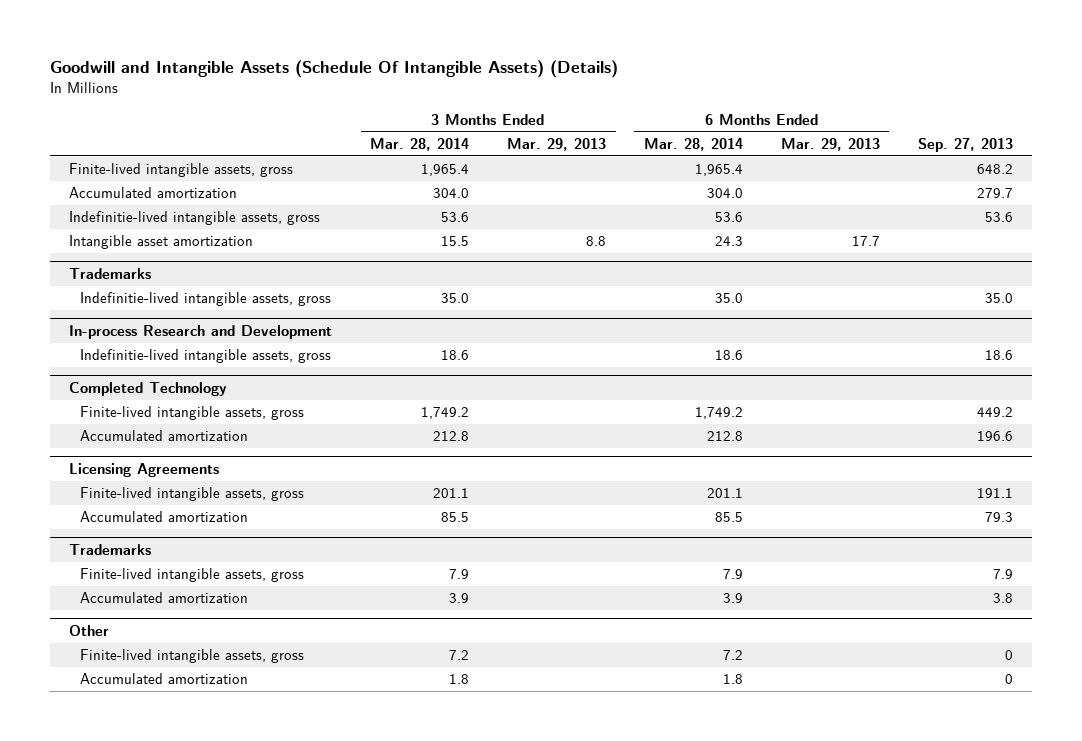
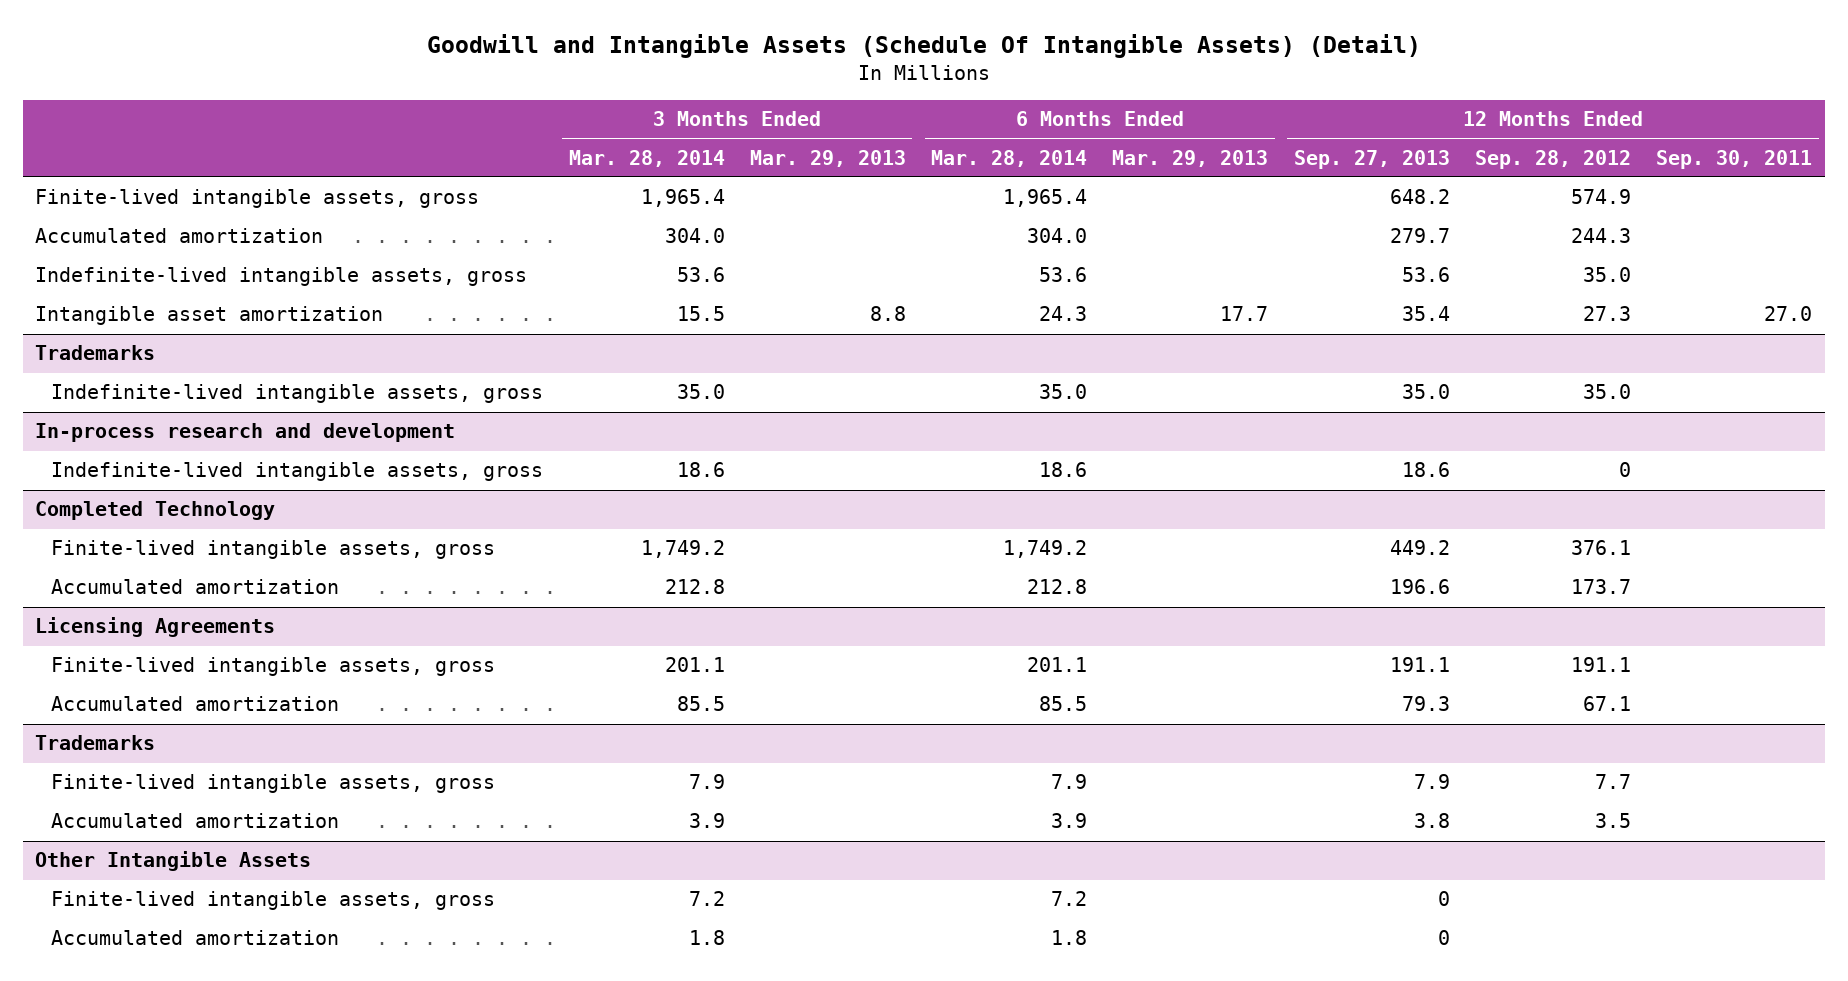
- Goodwill and Intangible Assets (Schedule Of Intangible Assets) (Details)
+ Goodwill and Intangible Assets (Schedule Of Intangible Assets) (Detail)
- | 3 Months Ended Mar. 28, 2014 | 3 Months Ended Mar. 29, 2013 | 6 Months Ended Mar. 28, 2014 | 6 Months Ended Mar. 29, 2013 | Sep. 27, 2013
+ | 3 Months Ended Mar. 28, 2014 | 3 Months Ended Mar. 29, 2013 | 6 Months Ended Mar. 28, 2014 | 6 Months Ended Mar. 29, 2013 | 12 Months Ended Sep. 27, 2013 | 12 Months Ended Sep. 28, 2012 | 12 Months Ended Sep. 30, 2011
- Indefinitie-lived intangible assets, gross | 53.6 | | 53.6 | | 53.6
+ Indefinite-lived intangible assets, gross | 53.6 | | 53.6 | | 53.6 | 35.0 |
@ Trademarks
- Indefinitie-lived intangible assets, gross | 35.0 | | 35.0 | | 35.0
- In-process Research and Development
- Indefinitie-lived intangible assets, gross | 18.6 | | 18.6 | | 18.6
@ Trademarks
+ Indefinite-lived intangible assets, gross | 35.0 | | 35.0 | | 35.0 | 35.0 |
+ In-process research and development
+ Indefinite-lived intangible assets, gross | 18.6 | | 18.6 | | 18.6 | 0 |
- Other
+ Other Intangible Assets

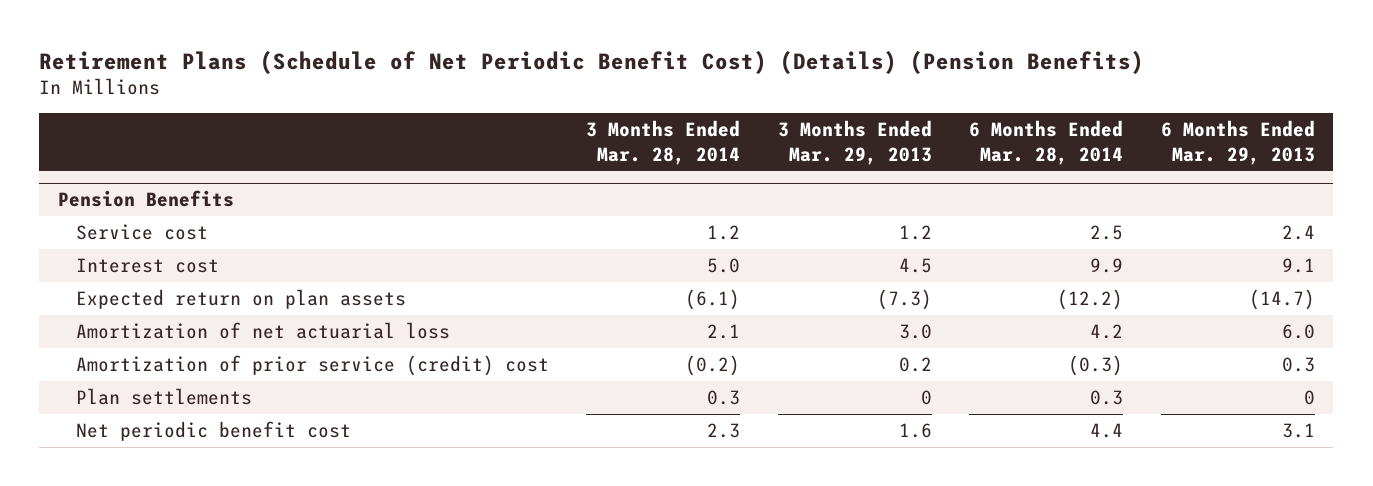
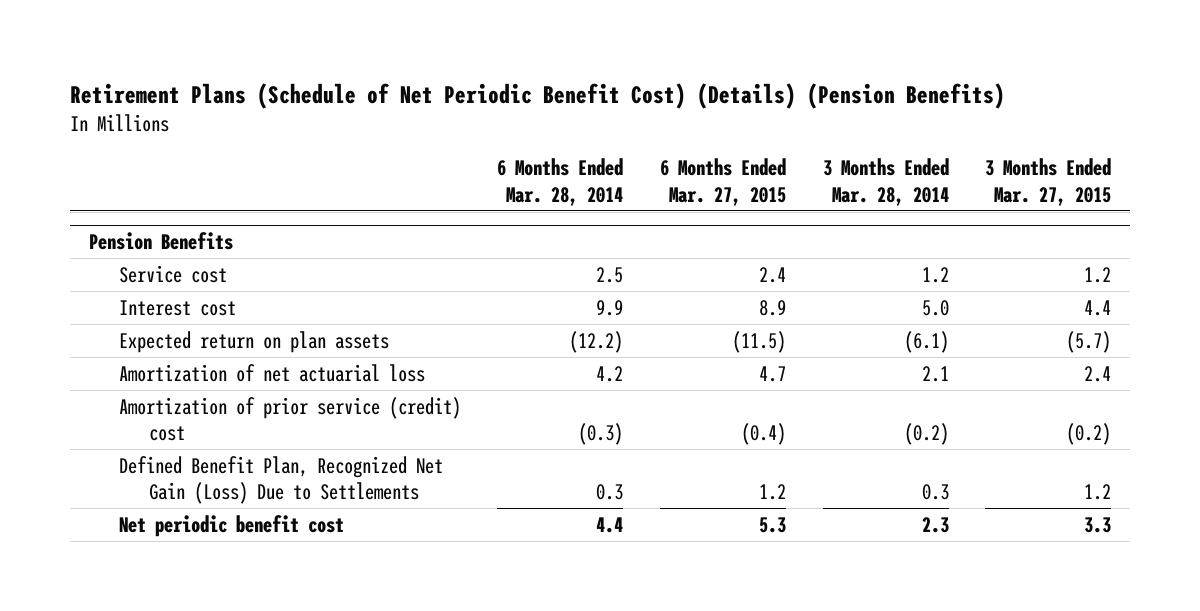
- | 3 Months Ended Mar. 28, 2014 | 3 Months Ended Mar. 29, 2013 | 6 Months Ended Mar. 28, 2014 | 6 Months Ended Mar. 29, 2013
+ | 6 Months Ended Mar. 28, 2014 | 6 Months Ended Mar. 27, 2015 | 3 Months Ended Mar. 28, 2014 | 3 Months Ended Mar. 27, 2015
@ Pension Benefits
- Plan settlements | 0.3 | 0 | 0.3 | 0
+ Defined Benefit Plan, Recognized Net Gain (Loss) Due to Settlements | 0.3 | 1.2 | 0.3 | 1.2

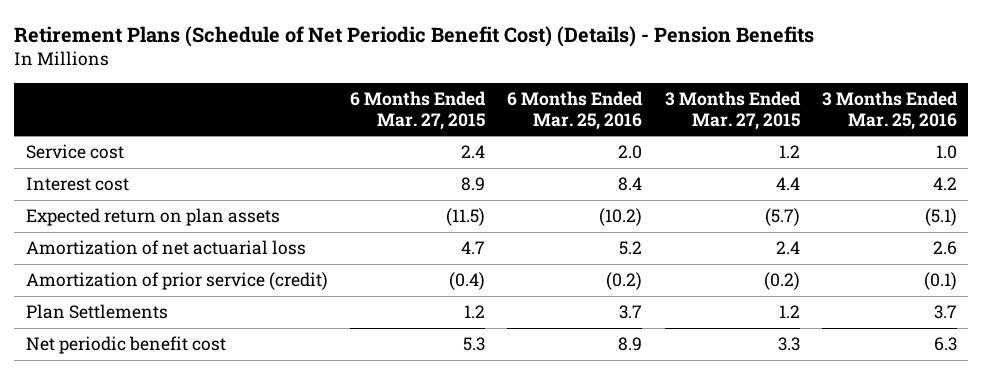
- Retirement Plans (Schedule of Net Periodic Benefit Cost) (Details) (Pension Benefits)
+ Retirement Plans (Schedule of Net Periodic Benefit Cost) (Details) - Pension Benefits
- | 6 Months Ended Mar. 28, 2014 | 6 Months Ended Mar. 27, 2015 | 3 Months Ended Mar. 28, 2014 | 3 Months Ended Mar. 27, 2015
+ | 6 Months Ended Mar. 27, 2015 | 6 Months Ended Mar. 25, 2016 | 3 Months Ended Mar. 27, 2015 | 3 Months Ended Mar. 25, 2016
- Pension Benefits
- Amortization of prior service (credit) cost | (0.3) | (0.4) | (0.2) | (0.2)
- Defined Benefit Plan, Recognized Net Gain (Loss) Due to Settlements | 0.3 | 1.2 | 0.3 | 1.2
+ Amortization of prior service (credit) | (0.4) | (0.2) | (0.2) | (0.1)
+ Plan Settlements | 1.2 | 3.7 | 1.2 | 3.7

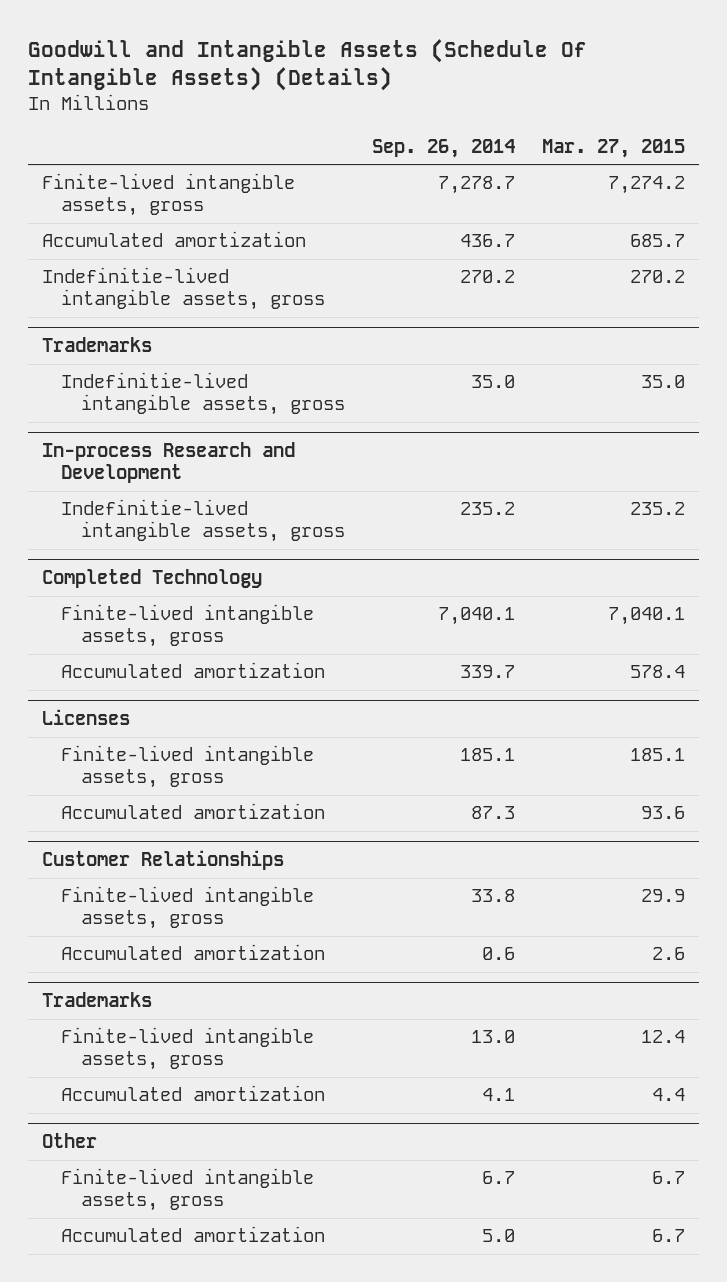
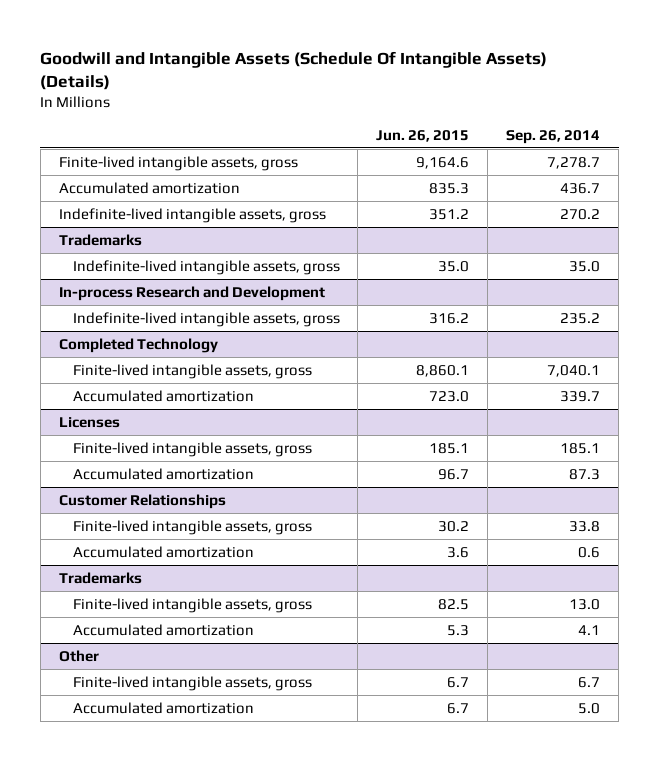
- | Sep. 26, 2014 | Mar. 27, 2015
+ | Jun. 26, 2015 | Sep. 26, 2014
- Indefinitie-lived intangible assets, gross | 270.2 | 270.2
+ Indefinite-lived intangible assets, gross | 351.2 | 270.2
@ Trademarks
- Indefinitie-lived intangible assets, gross | 35.0 | 35.0
+ Indefinite-lived intangible assets, gross | 35.0 | 35.0
@ In-process Research and Development
- Indefinitie-lived intangible assets, gross | 235.2 | 235.2
+ Indefinite-lived intangible assets, gross | 316.2 | 235.2

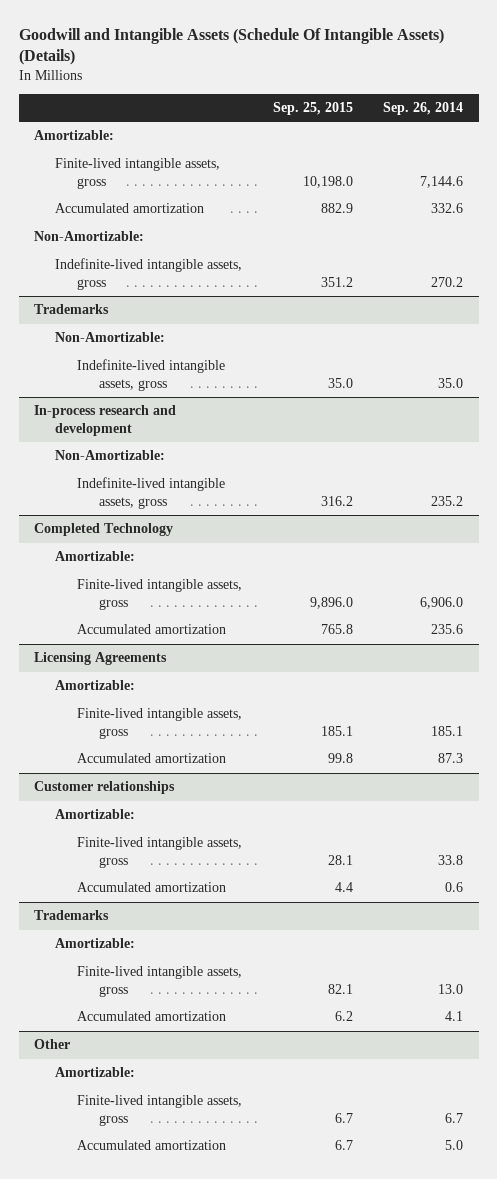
- | Jun. 26, 2015 | Sep. 26, 2014
+ | Sep. 25, 2015 | Sep. 26, 2014
- Finite-lived intangible assets, gross | 9,164.6 | 7,278.7
- Accumulated amortization | 835.3 | 436.7
+ Amortizable:
+ Finite-lived intangible assets, gross | 10,198.0 | 7,144.6
+ Accumulated amortization | 882.9 | 332.6
+ Non-Amortizable:
@ Trademarks
+ Non-Amortizable:
- In-process Research and Development
+ In-process research and development
+ Non-Amortizable:
@ Completed Technology
- Finite-lived intangible assets, gross | 8,860.1 | 7,040.1
- Accumulated amortization | 723.0 | 339.7
- Licenses
@ Completed Technology
+ Amortizable:
+ Finite-lived intangible assets, gross | 9,896.0 | 6,906.0
+ Accumulated amortization | 765.8 | 235.6
+ Licensing Agreements
+ Amortizable:
- Customer Relationships
+ Customer relationships
+ Amortizable:
@ Trademarks
+ Amortizable:
@ Other
+ Amortizable:

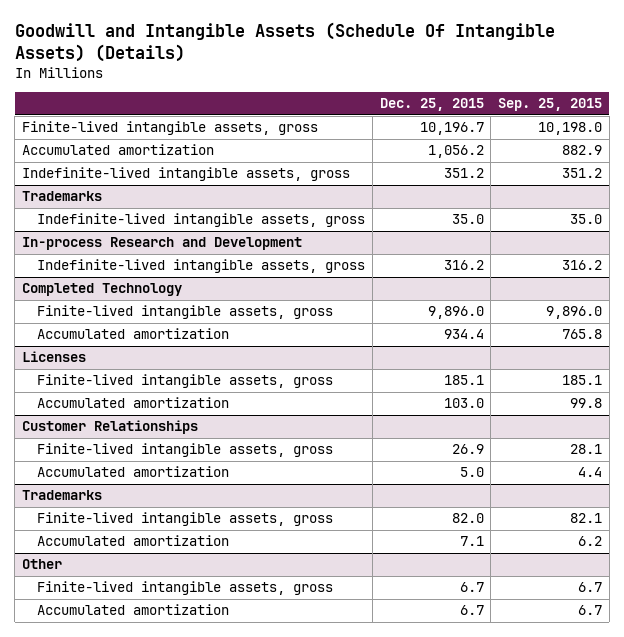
- | Sep. 25, 2015 | Sep. 26, 2014
+ | Dec. 25, 2015 | Sep. 25, 2015
- Amortizable:
- Non-Amortizable:
@ Trademarks
- Non-Amortizable:
- In-process research and development
- Non-Amortizable:
+ In-process Research and Development
@ Completed Technology
- Amortizable:
- Licensing Agreements
- Amortizable:
+ Licenses
- Customer relationships
- Amortizable:
+ Customer Relationships
@ Trademarks
- Amortizable:
@ Other
- Amortizable:

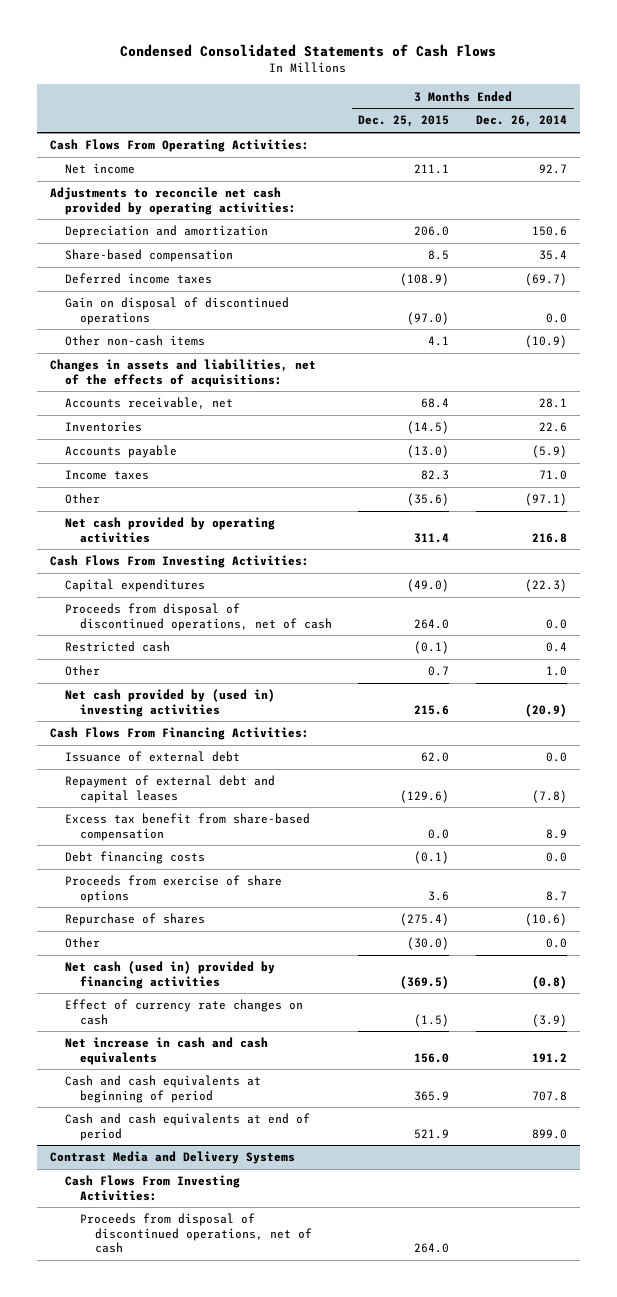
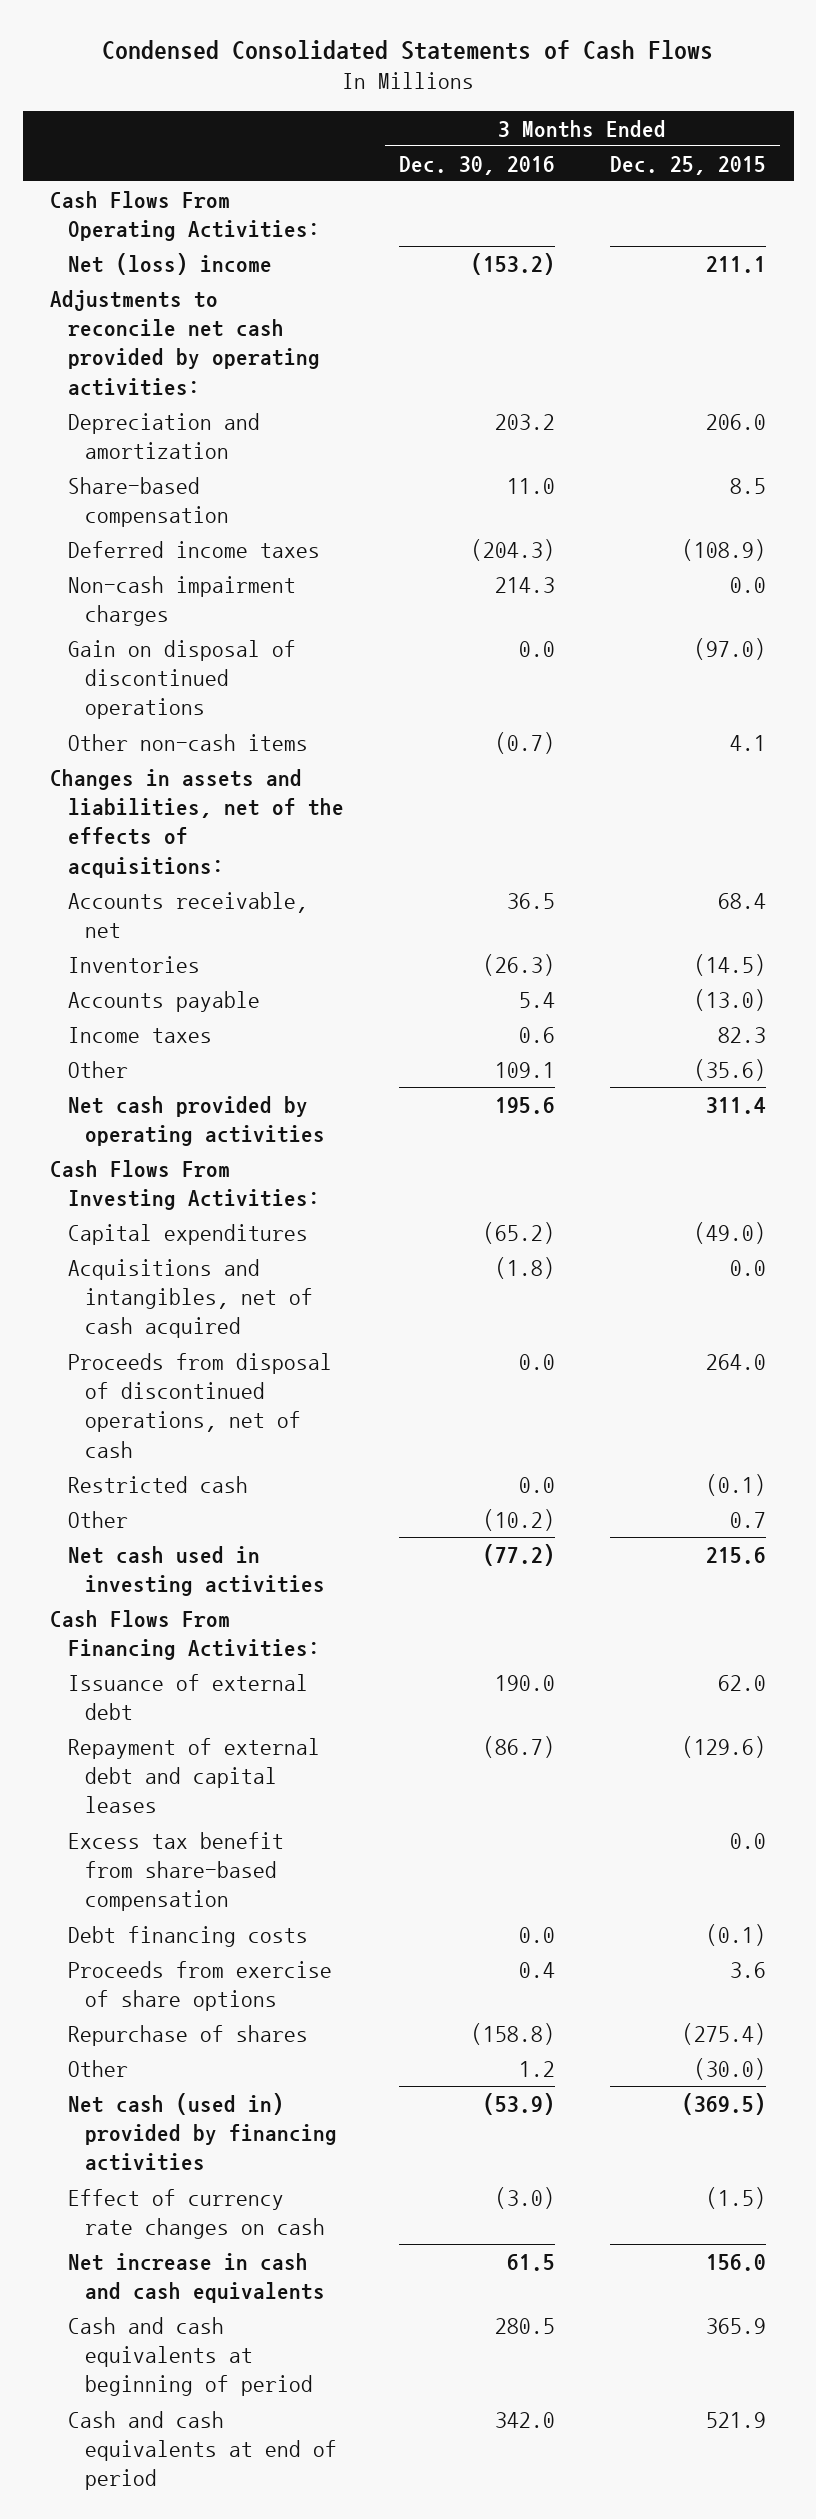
- | 3 Months Ended Dec. 25, 2015 | 3 Months Ended Dec. 26, 2014
+ | 3 Months Ended Dec. 30, 2016 | 3 Months Ended Dec. 25, 2015
- Net income | 211.1 | 92.7
+ Net (loss) income | (153.2) | 211.1
+ Non-cash impairment charges | 214.3 | 0.0
+ Acquisitions and intangibles, net of cash acquired | (1.8) | 0.0
- Net cash provided by (used in) investing activities | 215.6 | (20.9)
+ Net cash used in investing activities | (77.2) | 215.6
- Contrast Media and Delivery Systems
- Cash Flows From Investing Activities:
- Proceeds from disposal of discontinued operations, net of cash | 264.0 |

